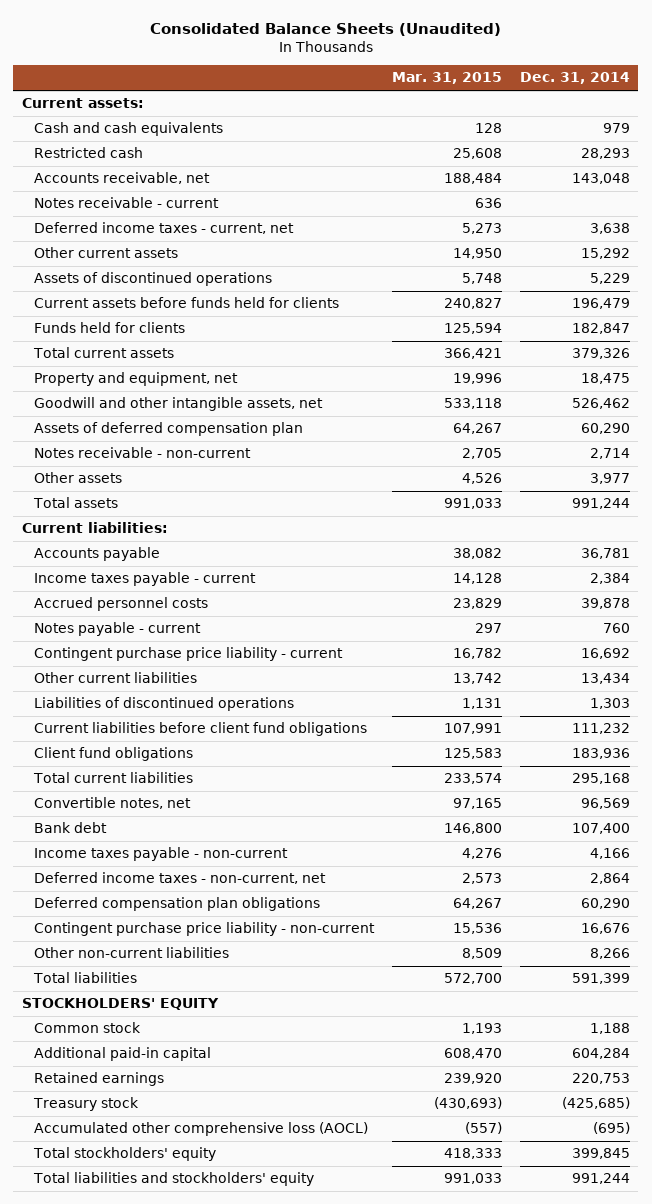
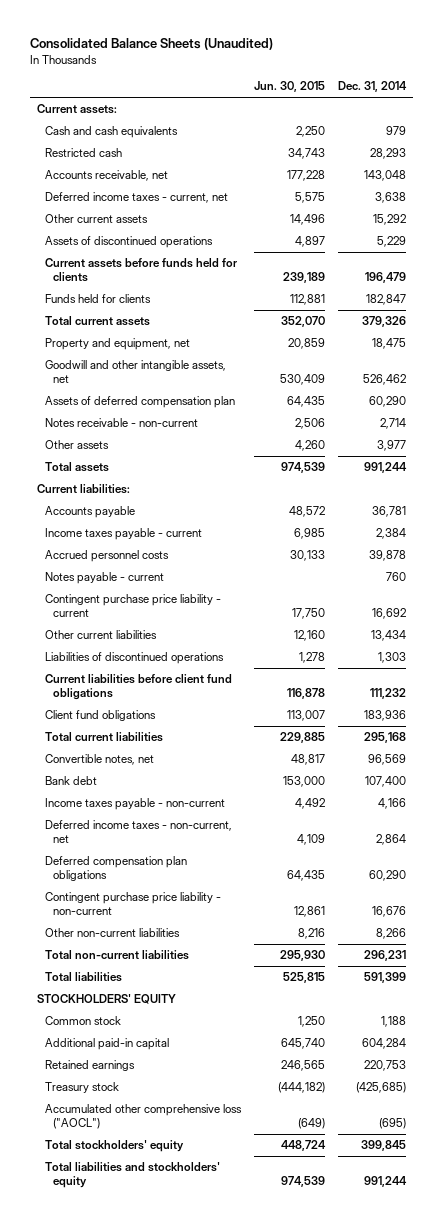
- | Mar. 31, 2015 | Dec. 31, 2014
+ | Jun. 30, 2015 | Dec. 31, 2014
- Notes receivable - current | 636 |
+ Total non-current liabilities | 295,930 | 296,231
- Accumulated other comprehensive loss (AOCL) | (557) | (695)
+ Accumulated other comprehensive loss ("AOCL") | (649) | (695)

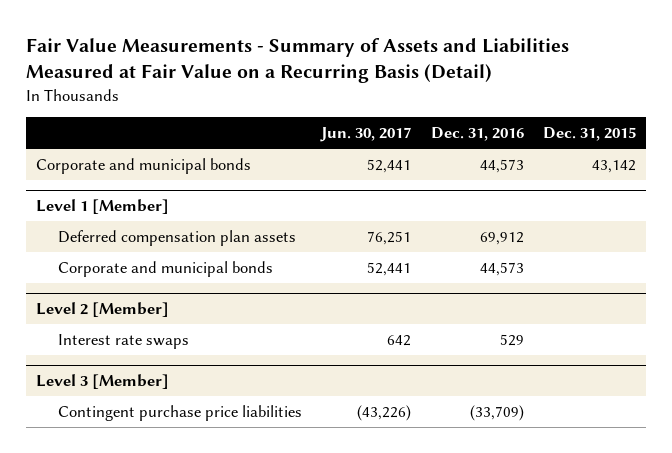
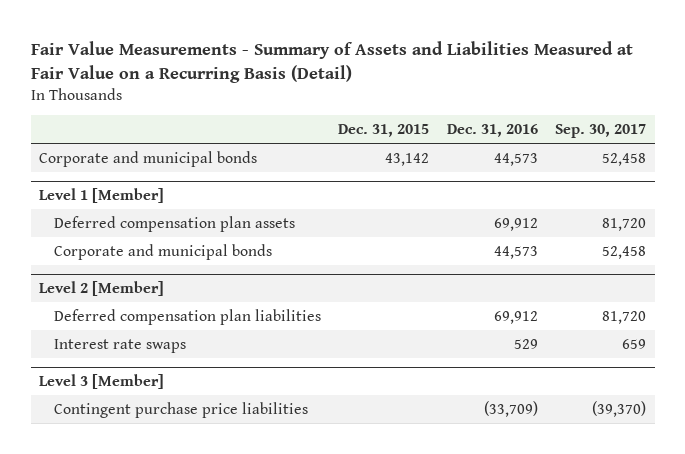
- | Jun. 30, 2017 | Dec. 31, 2016 | Dec. 31, 2015
+ | Dec. 31, 2015 | Dec. 31, 2016 | Sep. 30, 2017
@ Level 2 [Member]
+ Deferred compensation plan liabilities | | 69,912 | 81,720

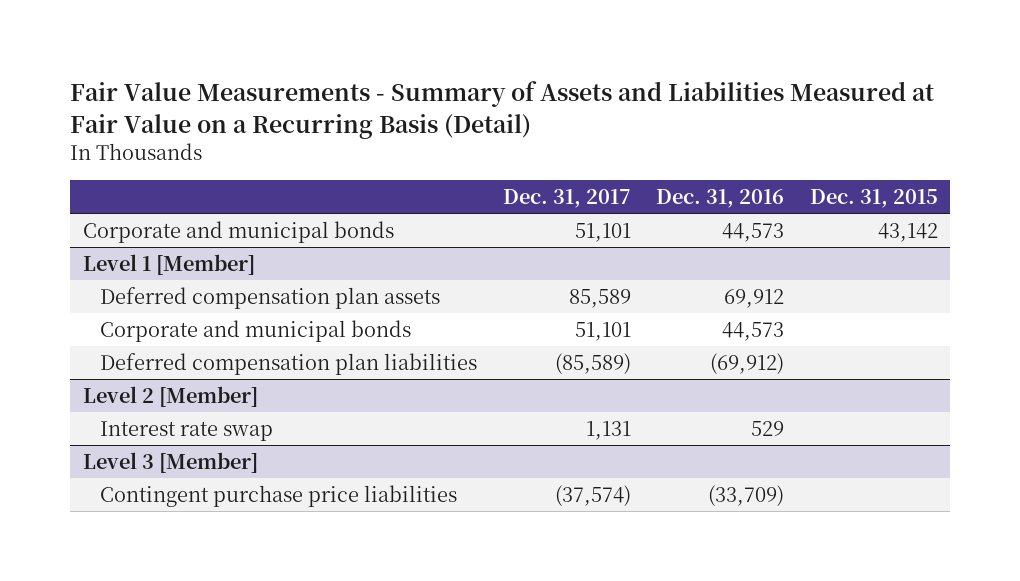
- | Dec. 31, 2015 | Dec. 31, 2016 | Sep. 30, 2017
+ | Dec. 31, 2017 | Dec. 31, 2016 | Dec. 31, 2015
@ Level 1 [Member]
+ Deferred compensation plan liabilities | (85,589) | (69,912) |
@ Level 2 [Member]
- Deferred compensation plan liabilities | | 69,912 | 81,720
- Interest rate swaps | | 529 | 659
+ Interest rate swap | 1,131 | 529 |

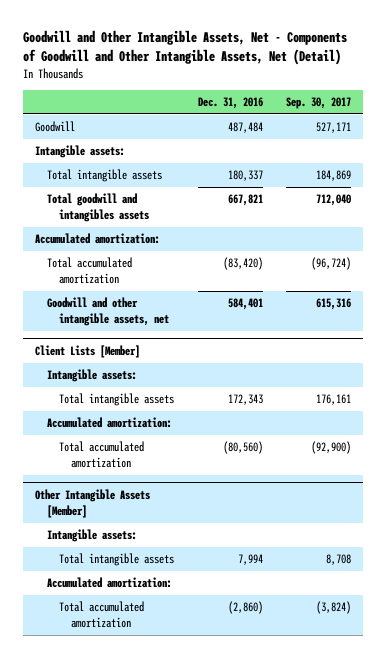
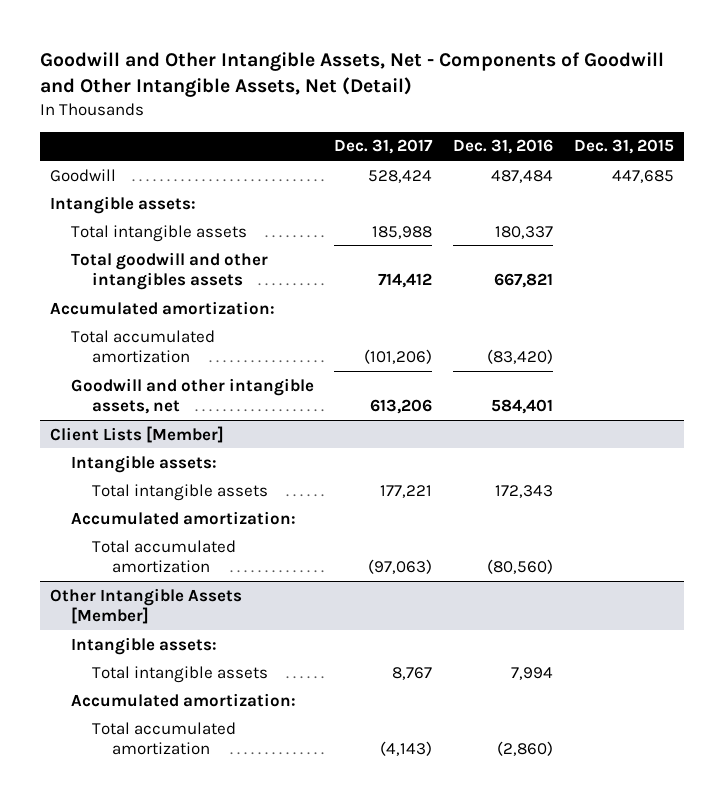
- | Dec. 31, 2016 | Sep. 30, 2017
+ | Dec. 31, 2017 | Dec. 31, 2016 | Dec. 31, 2015
- Total goodwill and intangibles assets | 667,821 | 712,040
+ Total goodwill and other intangibles assets | 714,412 | 667,821 |

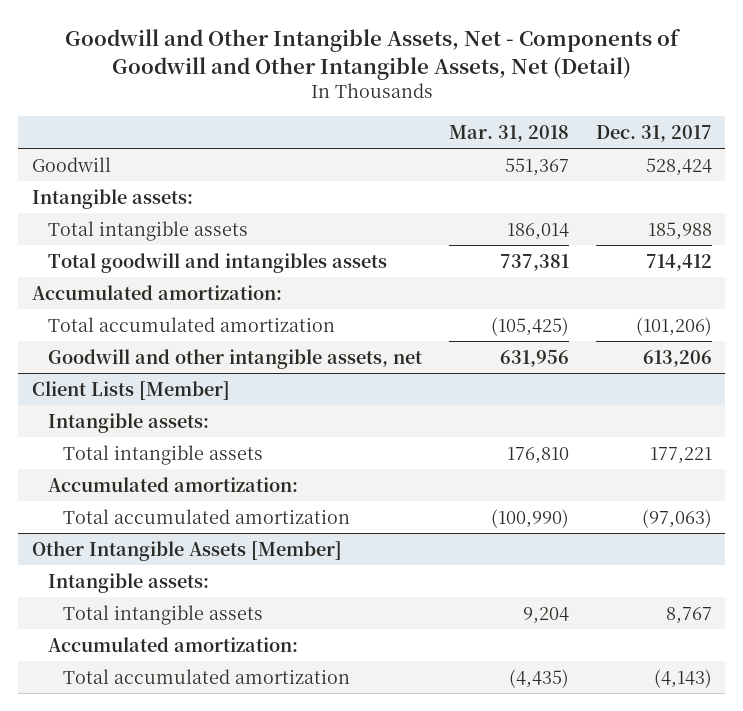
- | Dec. 31, 2017 | Dec. 31, 2016 | Dec. 31, 2015
+ | Mar. 31, 2018 | Dec. 31, 2017
- Total goodwill and other intangibles assets | 714,412 | 667,821 |
+ Total goodwill and intangibles assets | 737,381 | 714,412

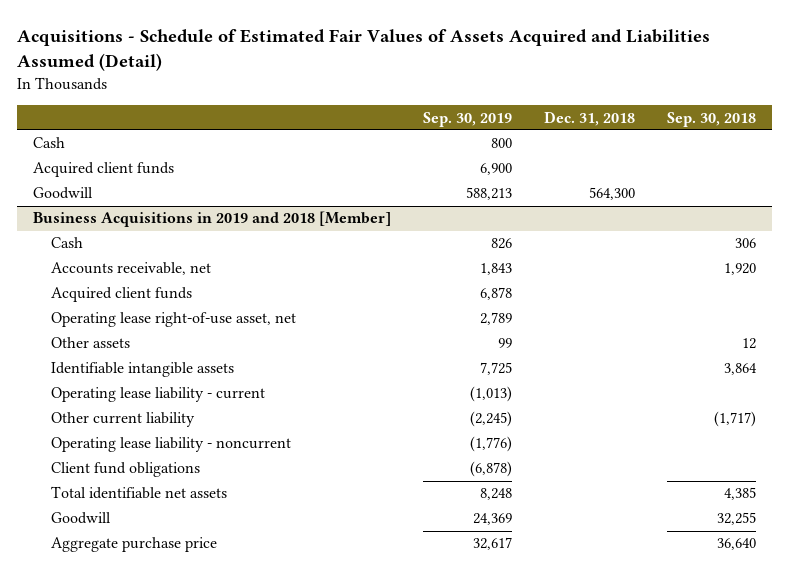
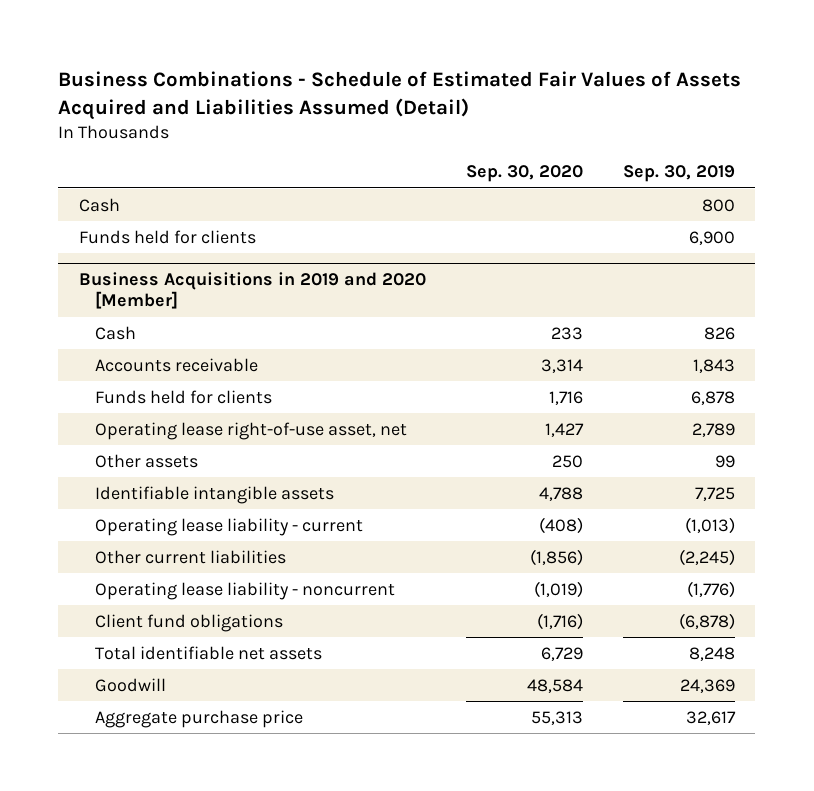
- Acquisitions - Schedule of Estimated Fair Values of Assets Acquired and Liabilities Assumed (Detail)
+ Business Combinations - Schedule of Estimated Fair Values of Assets Acquired and Liabilities Assumed (Detail)
- | Sep. 30, 2019 | Dec. 31, 2018 | Sep. 30, 2018
+ | Sep. 30, 2020 | Sep. 30, 2019
- Acquired client funds | 6,900 | |
- Goodwill | 588,213 | 564,300 |
- Business Acquisitions in 2019 and 2018 [Member]
+ Funds held for clients | | 6,900
+ Business Acquisitions in 2019 and 2020 [Member]
- Accounts receivable, net | 1,843 | | 1,920
- Acquired client funds | 6,878 | |
+ Accounts receivable | 3,314 | 1,843
+ Funds held for clients | 1,716 | 6,878
- Other current liability | (2,245) | | (1,717)
+ Other current liabilities | (1,856) | (2,245)

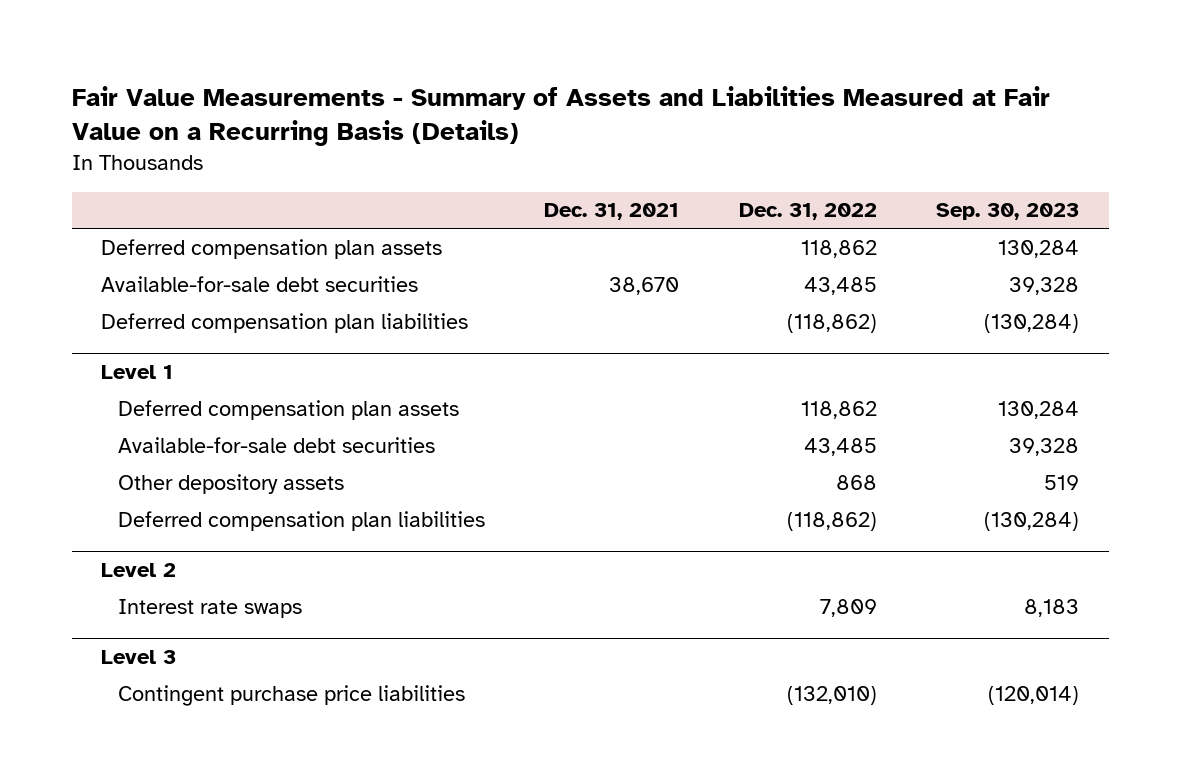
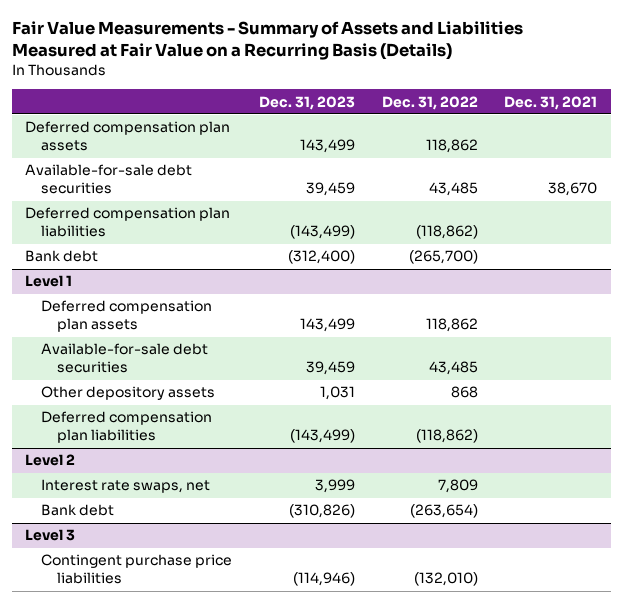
- | Dec. 31, 2021 | Dec. 31, 2022 | Sep. 30, 2023
+ | Dec. 31, 2023 | Dec. 31, 2022 | Dec. 31, 2021
+ Bank debt | (312,400) | (265,700) |
@ Level 2
- Interest rate swaps | | 7,809 | 8,183
+ Interest rate swaps, net | 3,999 | 7,809 |
+ Bank debt | (310,826) | (263,654) |

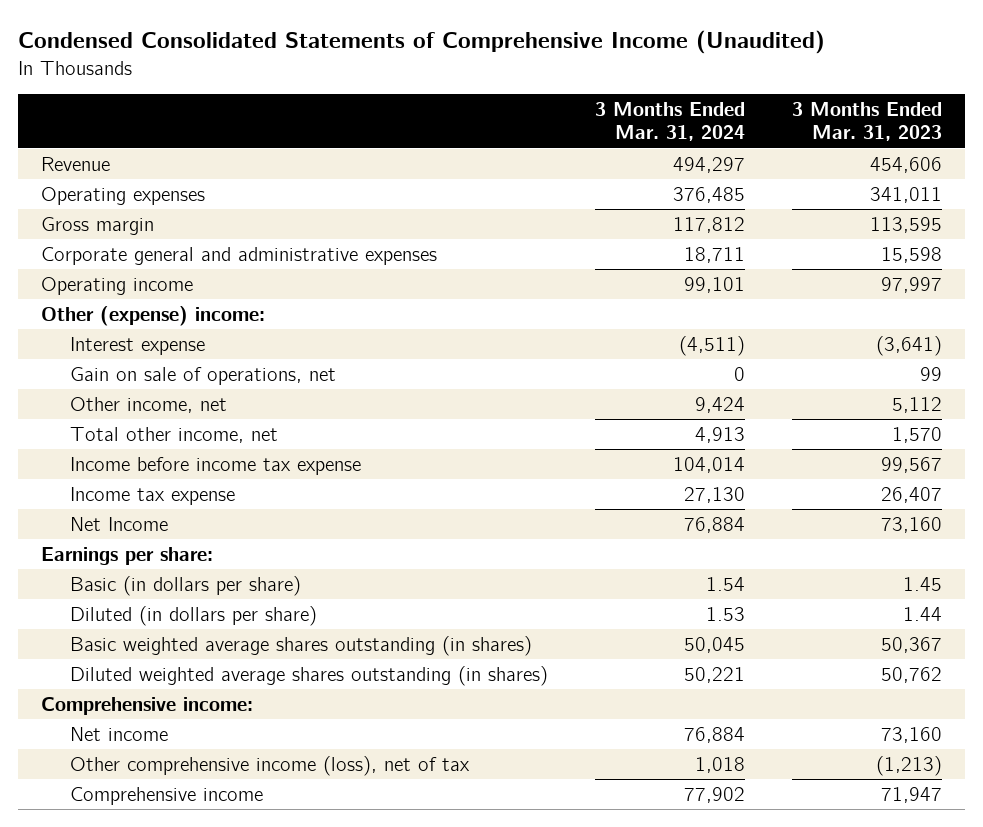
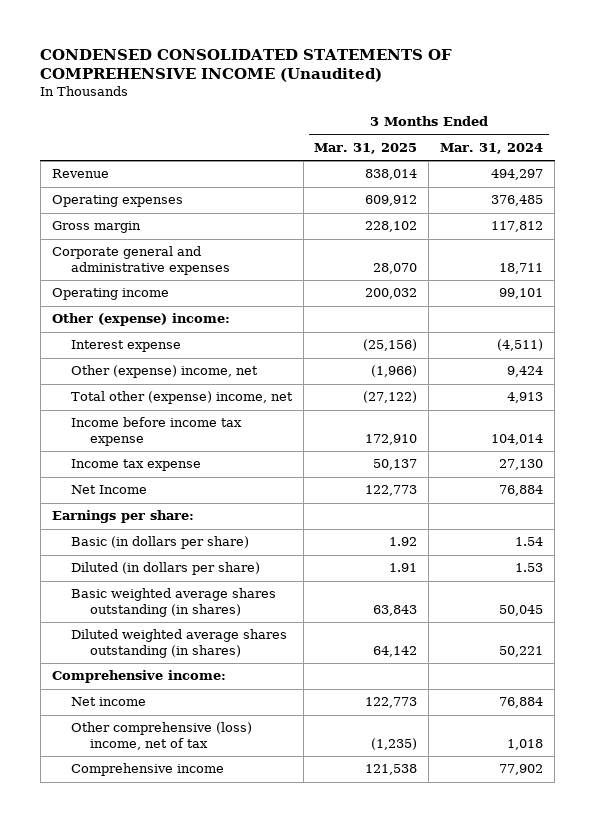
- Condensed Consolidated Statements of Comprehensive Income (Unaudited)
+ CONDENSED CONSOLIDATED STATEMENTS OF COMPREHENSIVE INCOME (Unaudited)
- | 3 Months Ended Mar. 31, 2024 | 3 Months Ended Mar. 31, 2023
+ | 3 Months Ended Mar. 31, 2025 | 3 Months Ended Mar. 31, 2024
- Gain on sale of operations, net | 0 | 99
- Other income, net | 9,424 | 5,112
- Total other income, net | 4,913 | 1,570
+ Other (expense) income, net | (1,966) | 9,424
+ Total other (expense) income, net | (27,122) | 4,913
- Other comprehensive income (loss), net of tax | 1,018 | (1,213)
+ Other comprehensive (loss) income, net of tax | (1,235) | 1,018

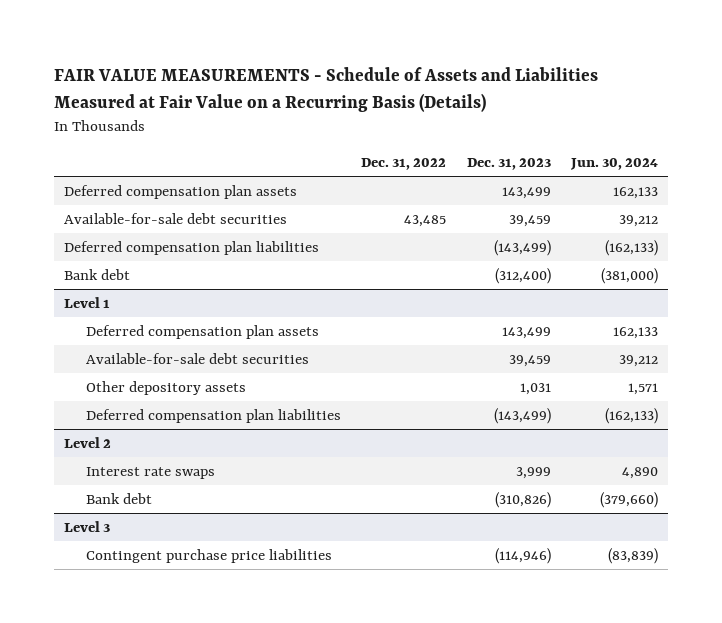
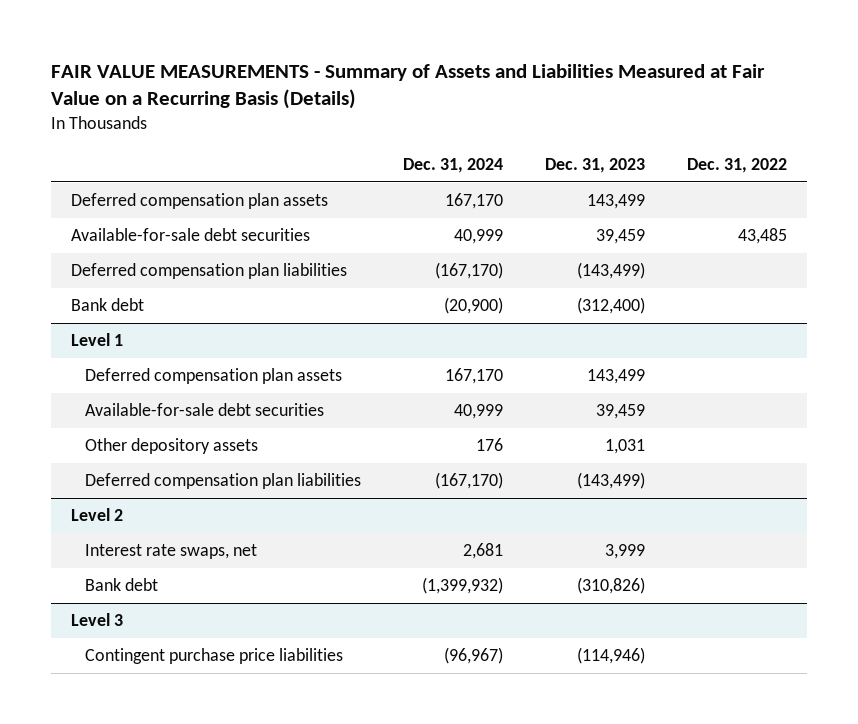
- FAIR VALUE MEASUREMENTS - Schedule of Assets and Liabilities Measured at Fair Value on a Recurring Basis (Details)
+ FAIR VALUE MEASUREMENTS - Summary of Assets and Liabilities Measured at Fair Value on a Recurring Basis (Details)
- | Dec. 31, 2022 | Dec. 31, 2023 | Jun. 30, 2024
+ | Dec. 31, 2024 | Dec. 31, 2023 | Dec. 31, 2022
@ Level 2
- Interest rate swaps | | 3,999 | 4,890
+ Interest rate swaps, net | 2,681 | 3,999 |

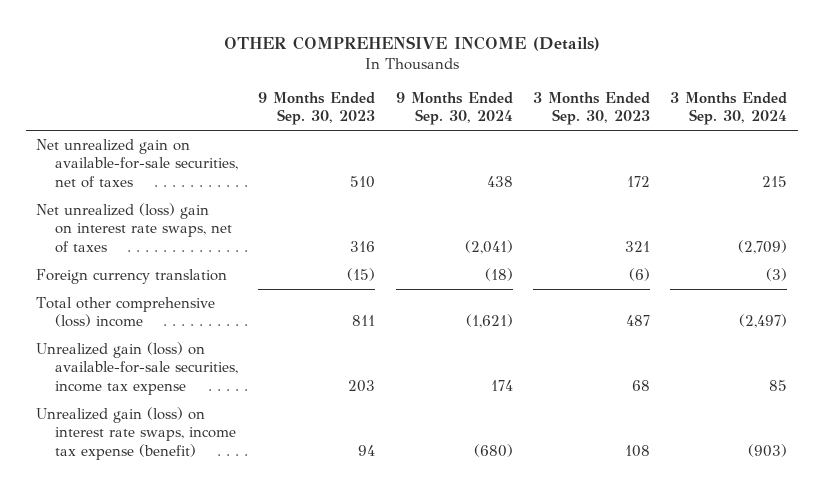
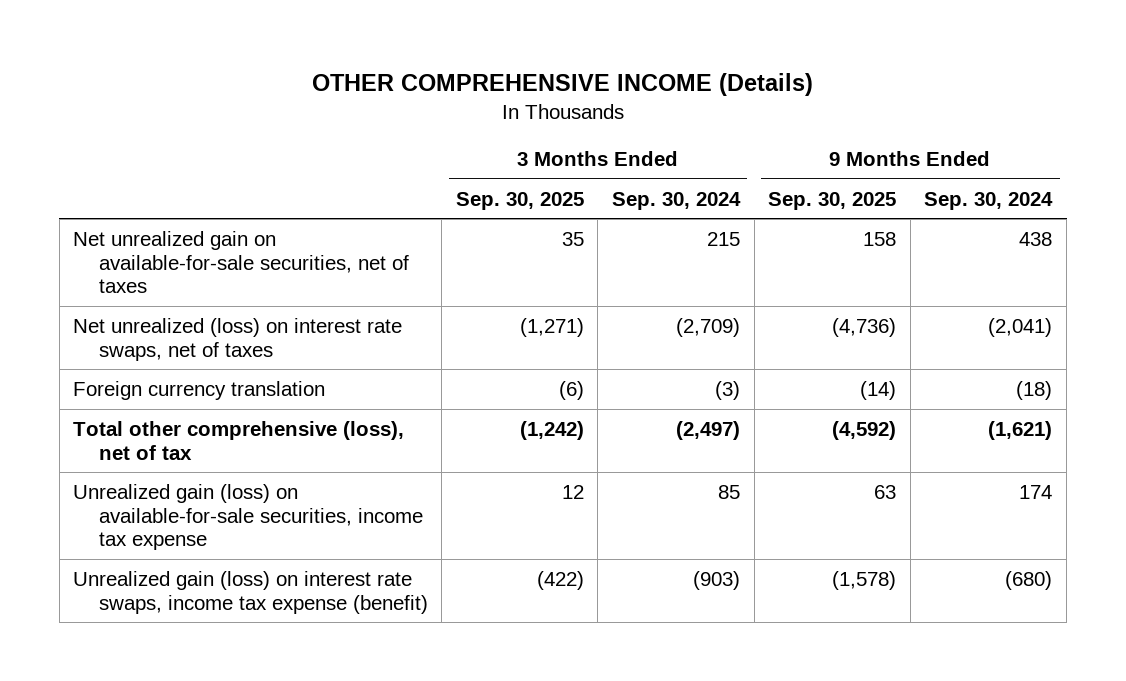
- | 9 Months Ended Sep. 30, 2023 | 9 Months Ended Sep. 30, 2024 | 3 Months Ended Sep. 30, 2023 | 3 Months Ended Sep. 30, 2024
+ | 3 Months Ended Sep. 30, 2025 | 3 Months Ended Sep. 30, 2024 | 9 Months Ended Sep. 30, 2025 | 9 Months Ended Sep. 30, 2024
- Net unrealized (loss) gain on interest rate swaps, net of taxes | 316 | (2,041) | 321 | (2,709)
+ Net unrealized (loss) on interest rate swaps, net of taxes | (1,271) | (2,709) | (4,736) | (2,041)
- Total other comprehensive (loss) income | 811 | (1,621) | 487 | (2,497)
+ Total other comprehensive (loss), net of tax | (1,242) | (2,497) | (4,592) | (1,621)

